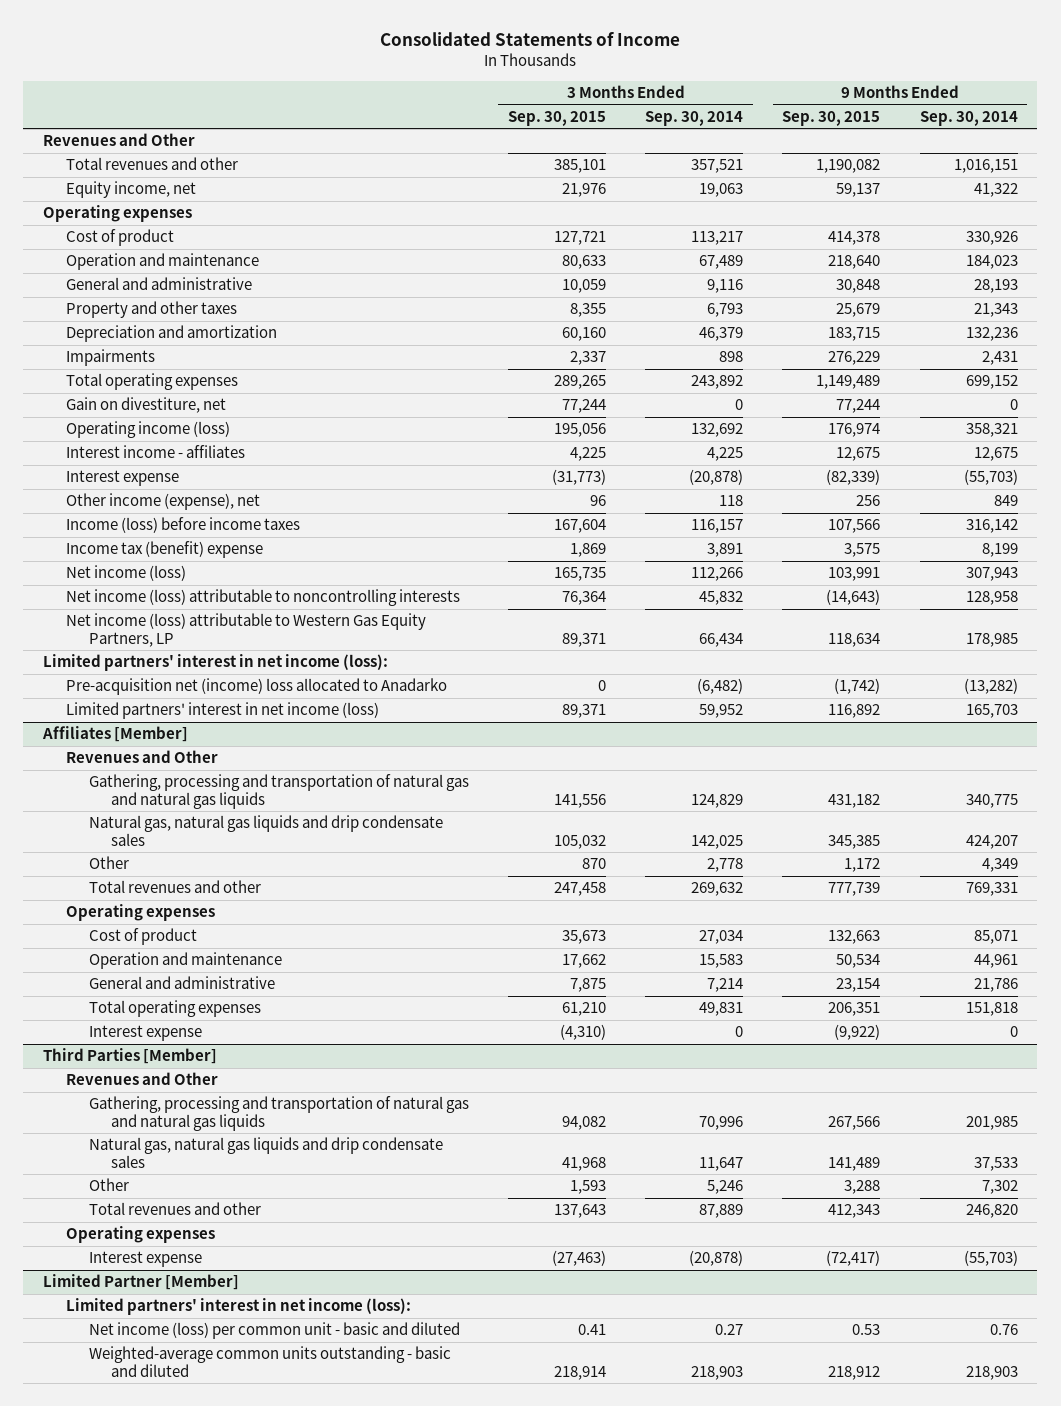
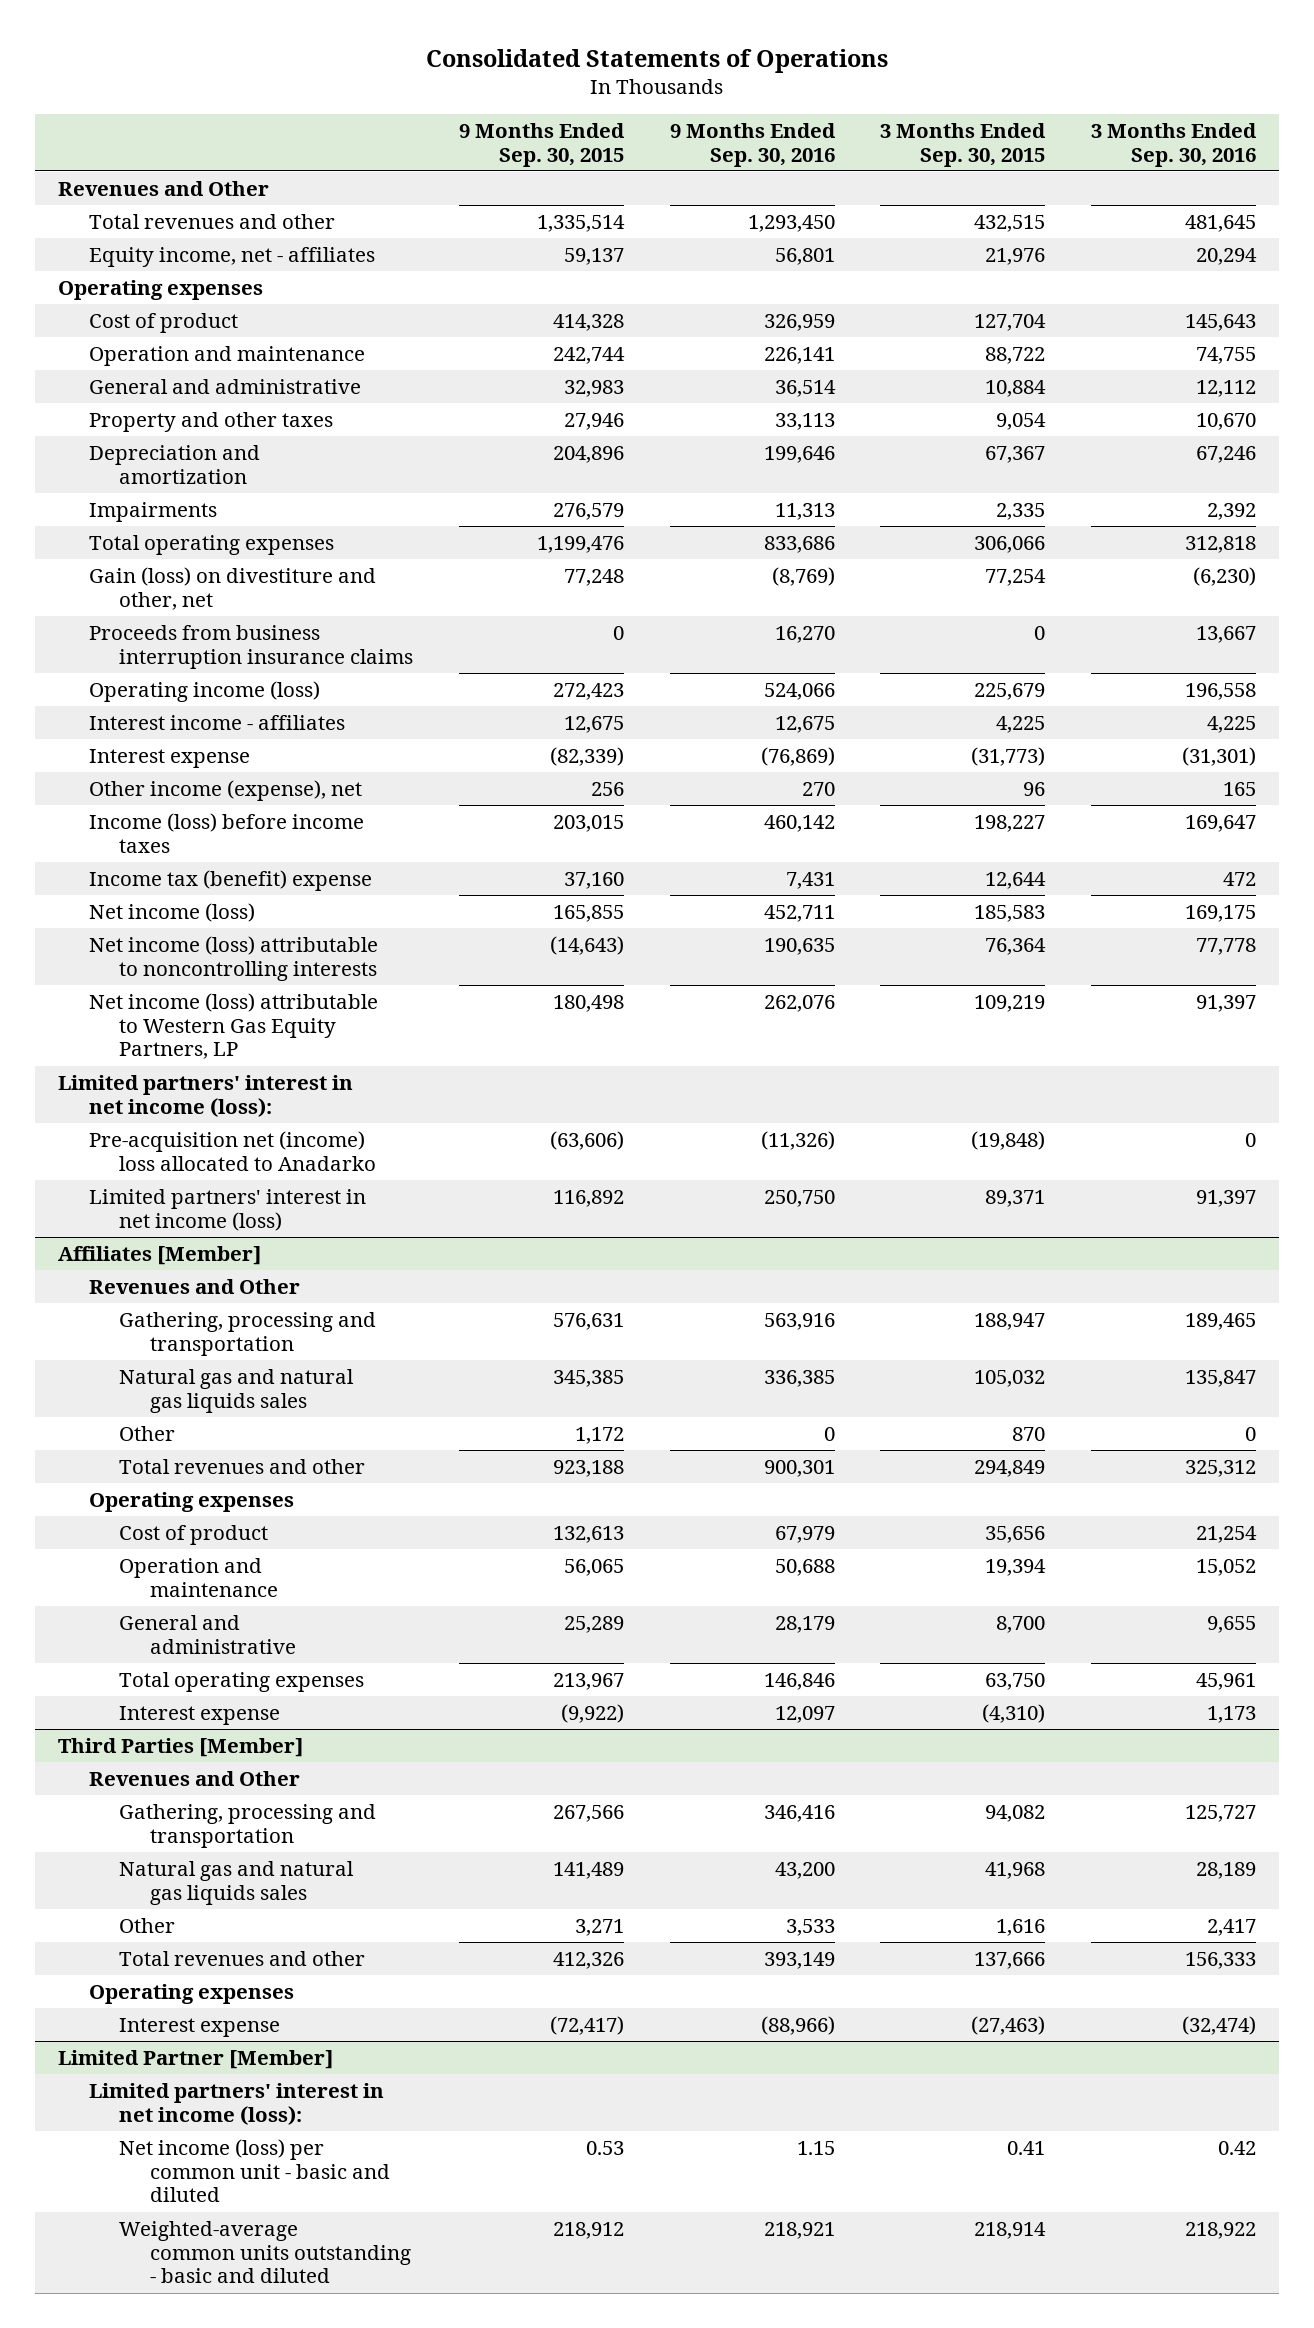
- Consolidated Statements of Income
+ Consolidated Statements of Operations
- | 3 Months Ended Sep. 30, 2015 | 3 Months Ended Sep. 30, 2014 | 9 Months Ended Sep. 30, 2015 | 9 Months Ended Sep. 30, 2014
+ | 9 Months Ended Sep. 30, 2015 | 9 Months Ended Sep. 30, 2016 | 3 Months Ended Sep. 30, 2015 | 3 Months Ended Sep. 30, 2016
- Total revenues and other | 385,101 | 357,521 | 1,190,082 | 1,016,151
- Equity income, net | 21,976 | 19,063 | 59,137 | 41,322
+ Total revenues and other | 1,335,514 | 1,293,450 | 432,515 | 481,645
+ Equity income, net - affiliates | 59,137 | 56,801 | 21,976 | 20,294
- Cost of product | 127,721 | 113,217 | 414,378 | 330,926
- Operation and maintenance | 80,633 | 67,489 | 218,640 | 184,023
- General and administrative | 10,059 | 9,116 | 30,848 | 28,193
- Property and other taxes | 8,355 | 6,793 | 25,679 | 21,343
- Depreciation and amortization | 60,160 | 46,379 | 183,715 | 132,236
- Impairments | 2,337 | 898 | 276,229 | 2,431
- Total operating expenses | 289,265 | 243,892 | 1,149,489 | 699,152
- Gain on divestiture, net | 77,244 | 0 | 77,244 | 0
- Operating income (loss) | 195,056 | 132,692 | 176,974 | 358,321
+ Cost of product | 414,328 | 326,959 | 127,704 | 145,643
+ Operation and maintenance | 242,744 | 226,141 | 88,722 | 74,755
+ General and administrative | 32,983 | 36,514 | 10,884 | 12,112
+ Property and other taxes | 27,946 | 33,113 | 9,054 | 10,670
+ Depreciation and amortization | 204,896 | 199,646 | 67,367 | 67,246
+ Impairments | 276,579 | 11,313 | 2,335 | 2,392
+ Total operating expenses | 1,199,476 | 833,686 | 306,066 | 312,818
+ Gain (loss) on divestiture and other, net | 77,248 | (8,769) | 77,254 | (6,230)
+ Proceeds from business interruption insurance claims | 0 | 16,270 | 0 | 13,667
+ Operating income (loss) | 272,423 | 524,066 | 225,679 | 196,558
- Income (loss) before income taxes | 167,604 | 116,157 | 107,566 | 316,142
- Income tax (benefit) expense | 1,869 | 3,891 | 3,575 | 8,199
- Net income (loss) | 165,735 | 112,266 | 103,991 | 307,943
+ Income (loss) before income taxes | 203,015 | 460,142 | 198,227 | 169,647
+ Income tax (benefit) expense | 37,160 | 7,431 | 12,644 | 472
+ Net income (loss) | 165,855 | 452,711 | 185,583 | 169,175
- Net income (loss) attributable to Western Gas Equity Partners, LP | 89,371 | 66,434 | 118,634 | 178,985
+ Net income (loss) attributable to Western Gas Equity Partners, LP | 180,498 | 262,076 | 109,219 | 91,397
- Pre-acquisition net (income) loss allocated to Anadarko | 0 | (6,482) | (1,742) | (13,282)
+ Pre-acquisition net (income) loss allocated to Anadarko | (63,606) | (11,326) | (19,848) | 0
@ Affiliates [Member]
- Gathering, processing and transportation of natural gas and natural gas liquids | 141,556 | 124,829 | 431,182 | 340,775
- Natural gas, natural gas liquids and drip condensate sales | 105,032 | 142,025 | 345,385 | 424,207
+ Gathering, processing and transportation | 576,631 | 563,916 | 188,947 | 189,465
+ Natural gas and natural gas liquids sales | 345,385 | 336,385 | 105,032 | 135,847
- Total revenues and other | 247,458 | 269,632 | 777,739 | 769,331
+ Total revenues and other | 923,188 | 900,301 | 294,849 | 325,312
- Cost of product | 35,673 | 27,034 | 132,663 | 85,071
- Operation and maintenance | 17,662 | 15,583 | 50,534 | 44,961
- General and administrative | 7,875 | 7,214 | 23,154 | 21,786
- Total operating expenses | 61,210 | 49,831 | 206,351 | 151,818
+ Cost of product | 132,613 | 67,979 | 35,656 | 21,254
+ Operation and maintenance | 56,065 | 50,688 | 19,394 | 15,052
+ General and administrative | 25,289 | 28,179 | 8,700 | 9,655
+ Total operating expenses | 213,967 | 146,846 | 63,750 | 45,961
@ Third Parties [Member]
- Gathering, processing and transportation of natural gas and natural gas liquids | 94,082 | 70,996 | 267,566 | 201,985
- Natural gas, natural gas liquids and drip condensate sales | 41,968 | 11,647 | 141,489 | 37,533
- Other | 1,593 | 5,246 | 3,288 | 7,302
- Total revenues and other | 137,643 | 87,889 | 412,343 | 246,820
+ Gathering, processing and transportation | 267,566 | 346,416 | 94,082 | 125,727
+ Natural gas and natural gas liquids sales | 141,489 | 43,200 | 41,968 | 28,189
+ Other | 3,271 | 3,533 | 1,616 | 2,417
+ Total revenues and other | 412,326 | 393,149 | 137,666 | 156,333

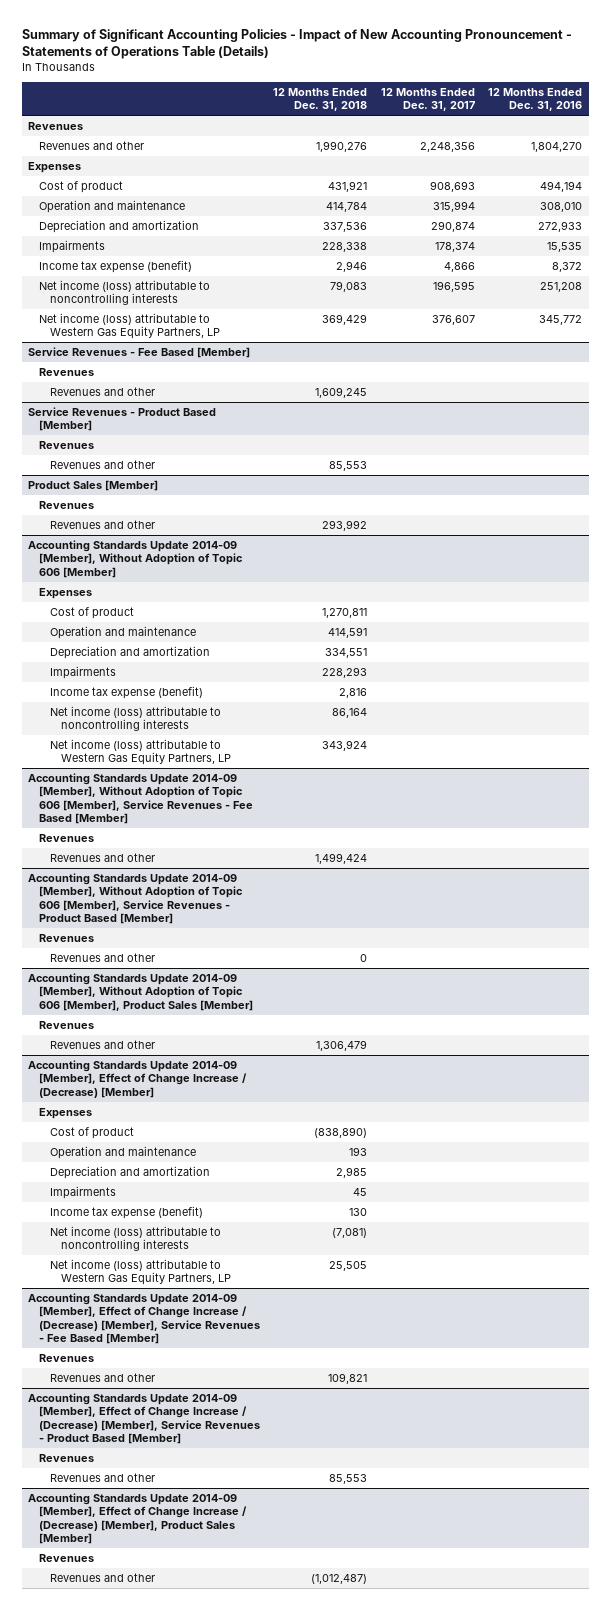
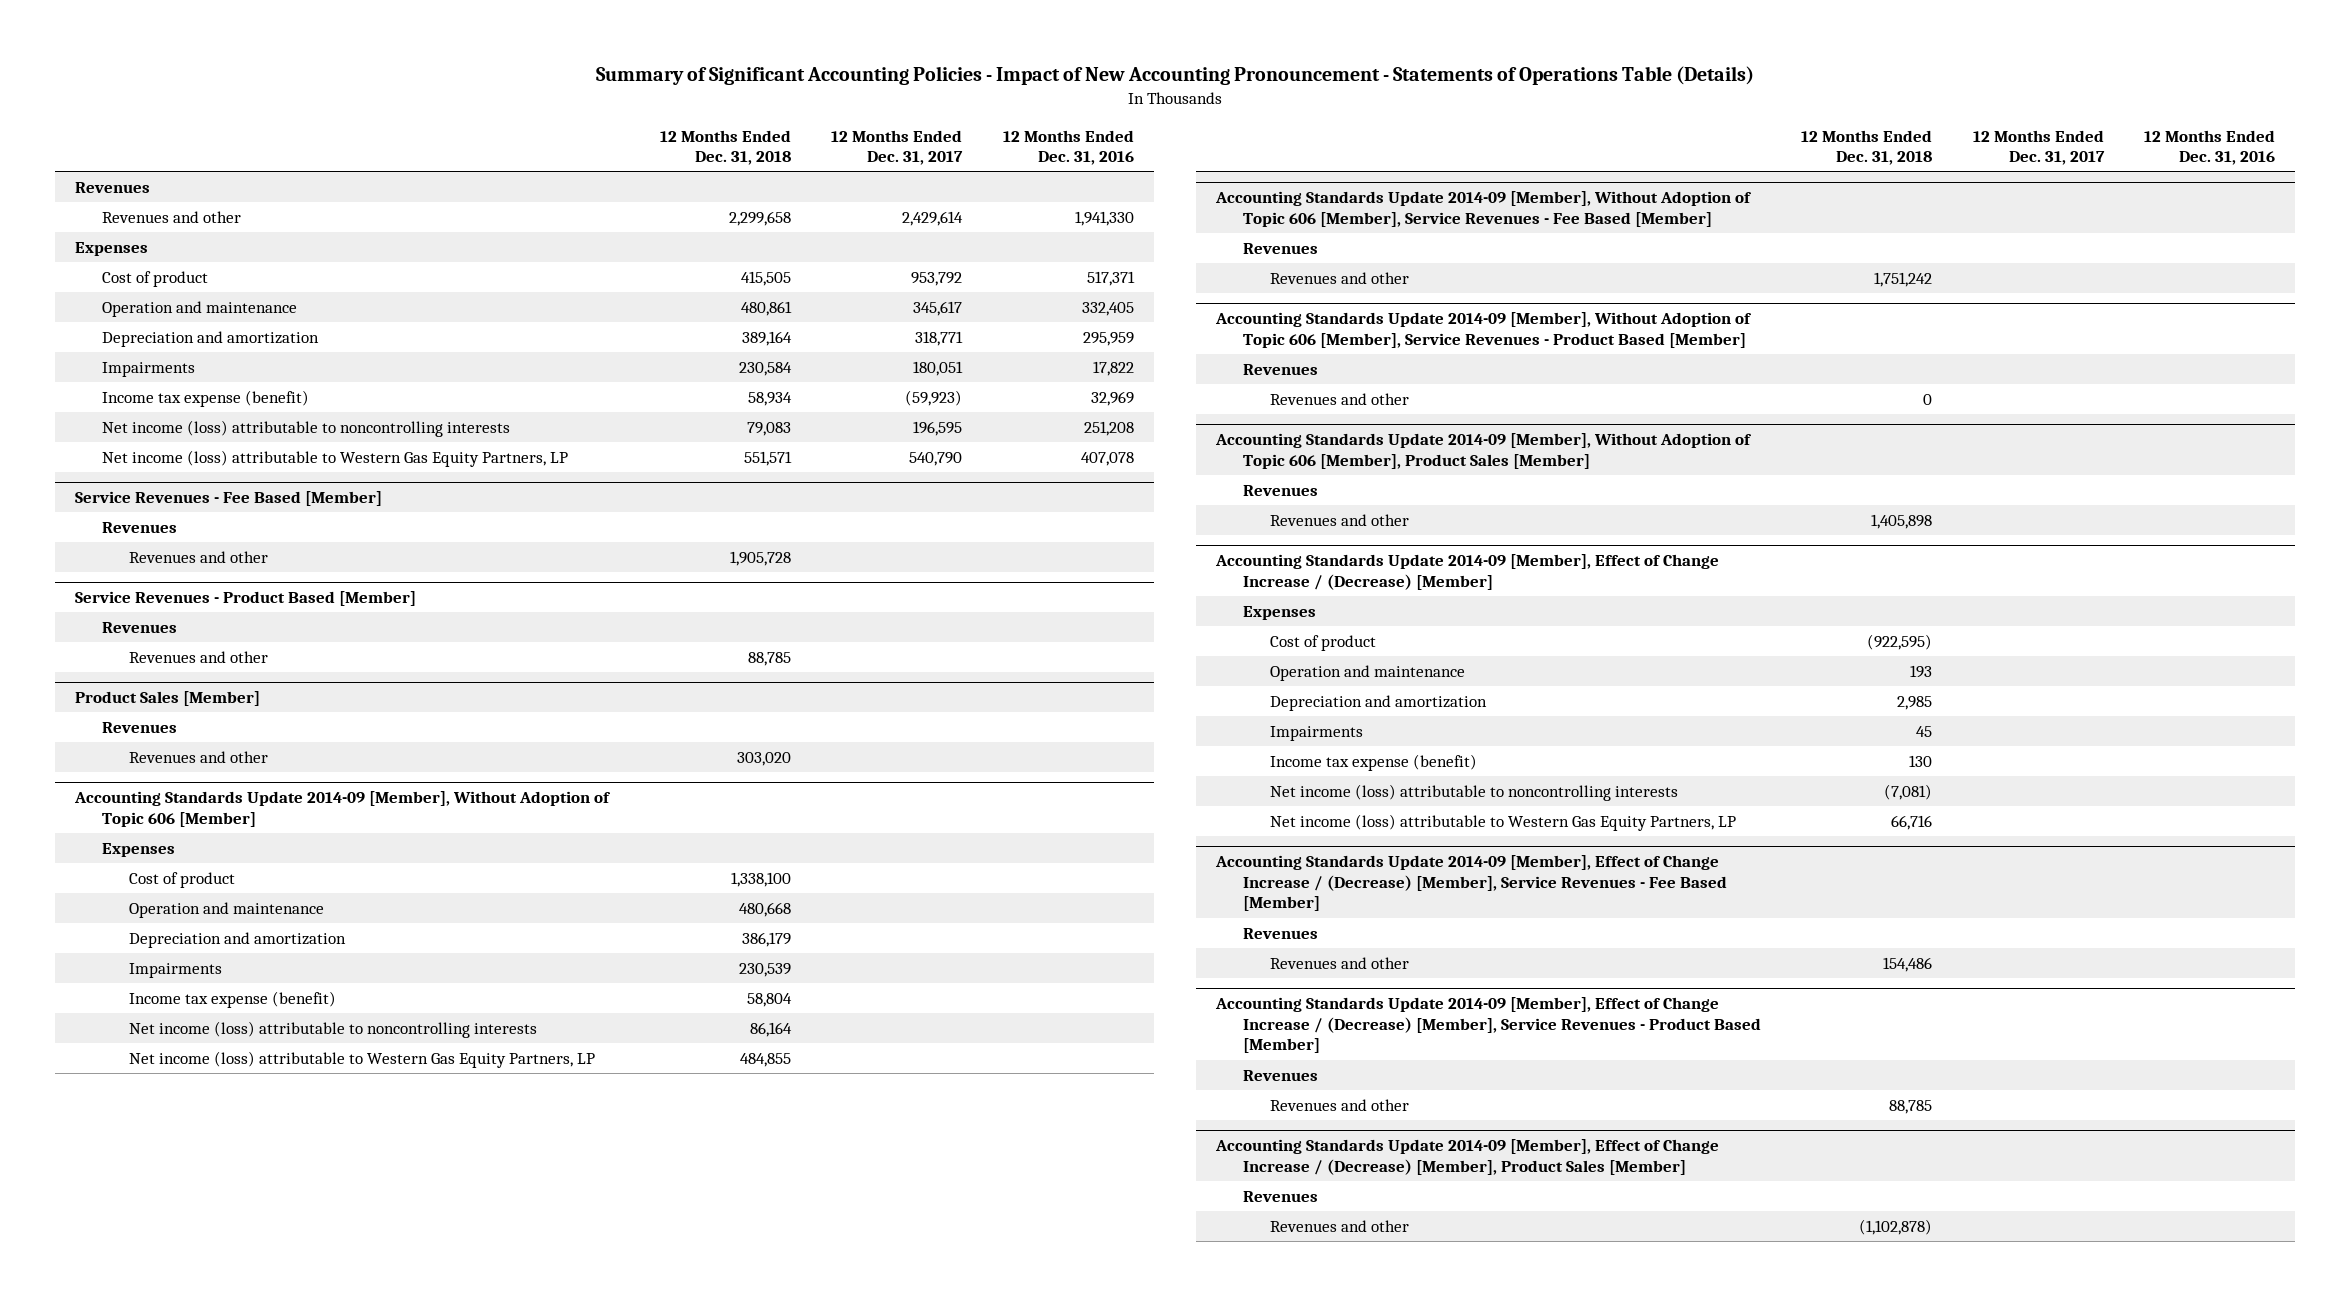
- Revenues and other | 1,990,276 | 2,248,356 | 1,804,270
+ Revenues and other | 2,299,658 | 2,429,614 | 1,941,330
- Cost of product | 431,921 | 908,693 | 494,194
- Operation and maintenance | 414,784 | 315,994 | 308,010
- Depreciation and amortization | 337,536 | 290,874 | 272,933
- Impairments | 228,338 | 178,374 | 15,535
- Income tax expense (benefit) | 2,946 | 4,866 | 8,372
+ Cost of product | 415,505 | 953,792 | 517,371
+ Operation and maintenance | 480,861 | 345,617 | 332,405
+ Depreciation and amortization | 389,164 | 318,771 | 295,959
+ Impairments | 230,584 | 180,051 | 17,822
+ Income tax expense (benefit) | 58,934 | (59,923) | 32,969
- Net income (loss) attributable to Western Gas Equity Partners, LP | 369,429 | 376,607 | 345,772
+ Net income (loss) attributable to Western Gas Equity Partners, LP | 551,571 | 540,790 | 407,078
@ Service Revenues - Fee Based [Member]
- Revenues and other | 1,609,245 | |
+ Revenues and other | 1,905,728 | |
@ Service Revenues - Product Based [Member]
- Revenues and other | 85,553 | |
+ Revenues and other | 88,785 | |
@ Product Sales [Member]
- Revenues and other | 293,992 | |
+ Revenues and other | 303,020 | |
@ Accounting Standards Update 2014-09 [Member], Without Adoption of Topic 606 [Member]
- Cost of product | 1,270,811 | |
- Operation and maintenance | 414,591 | |
- Depreciation and amortization | 334,551 | |
- Impairments | 228,293 | |
- Income tax expense (benefit) | 2,816 | |
+ Cost of product | 1,338,100 | |
+ Operation and maintenance | 480,668 | |
+ Depreciation and amortization | 386,179 | |
+ Impairments | 230,539 | |
+ Income tax expense (benefit) | 58,804 | |
- Net income (loss) attributable to Western Gas Equity Partners, LP | 343,924 | |
+ Net income (loss) attributable to Western Gas Equity Partners, LP | 484,855 | |
@ Accounting Standards Update 2014-09 [Member], Without Adoption of Topic 606 [Member], Service Revenues - Fee Based [Member]
- Revenues and other | 1,499,424 | |
+ Revenues and other | 1,751,242 | |
@ Accounting Standards Update 2014-09 [Member], Without Adoption of Topic 606 [Member], Product Sales [Member]
- Revenues and other | 1,306,479 | |
+ Revenues and other | 1,405,898 | |
@ Accounting Standards Update 2014-09 [Member], Effect of Change Increase / (Decrease) [Member]
- Cost of product | (838,890) | |
+ Cost of product | (922,595) | |
- Net income (loss) attributable to Western Gas Equity Partners, LP | 25,505 | |
+ Net income (loss) attributable to Western Gas Equity Partners, LP | 66,716 | |
@ Accounting Standards Update 2014-09 [Member], Effect of Change Increase / (Decrease) [Member], Service Revenues - Fee Based [Member]
- Revenues and other | 109,821 | |
+ Revenues and other | 154,486 | |
@ Accounting Standards Update 2014-09 [Member], Effect of Change Increase / (Decrease) [Member], Service Revenues - Product Based [Member]
- Revenues and other | 85,553 | |
+ Revenues and other | 88,785 | |
@ Accounting Standards Update 2014-09 [Member], Effect of Change Increase / (Decrease) [Member], Product Sales [Member]
- Revenues and other | (1,012,487) | |
+ Revenues and other | (1,102,878) | |

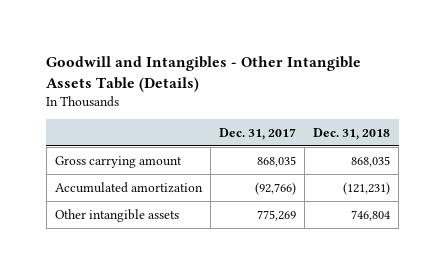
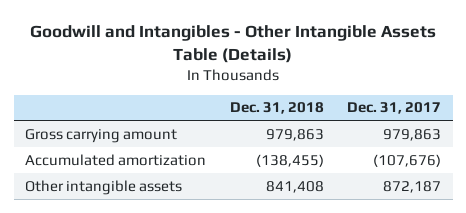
- | Dec. 31, 2017 | Dec. 31, 2018
+ | Dec. 31, 2018 | Dec. 31, 2017
- Gross carrying amount | 868,035 | 868,035
- Accumulated amortization | (92,766) | (121,231)
- Other intangible assets | 775,269 | 746,804
+ Gross carrying amount | 979,863 | 979,863
+ Accumulated amortization | (138,455) | (107,676)
+ Other intangible assets | 841,408 | 872,187

